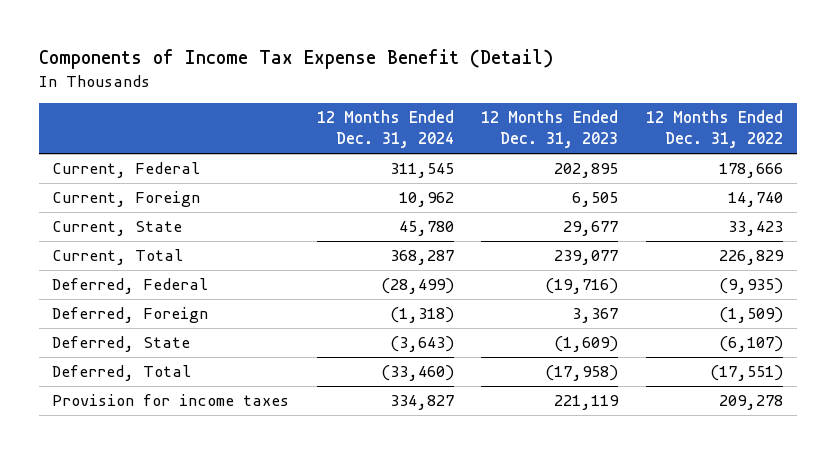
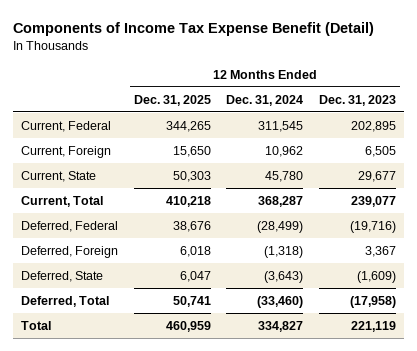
- | 12 Months Ended Dec. 31, 2024 | 12 Months Ended Dec. 31, 2023 | 12 Months Ended Dec. 31, 2022
+ | 12 Months Ended Dec. 31, 2025 | 12 Months Ended Dec. 31, 2024 | 12 Months Ended Dec. 31, 2023
- Provision for income taxes | 334,827 | 221,119 | 209,278
+ Total | 460,959 | 334,827 | 221,119

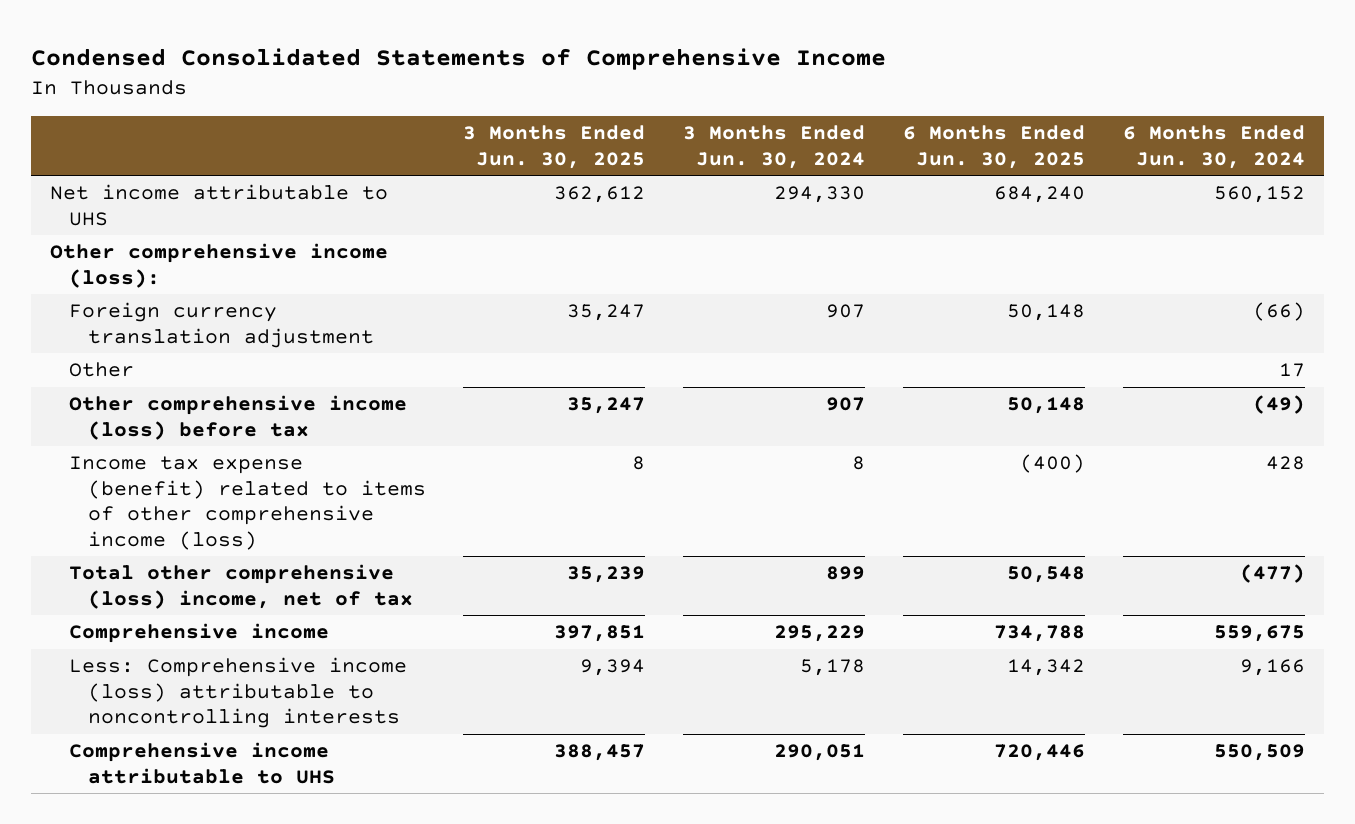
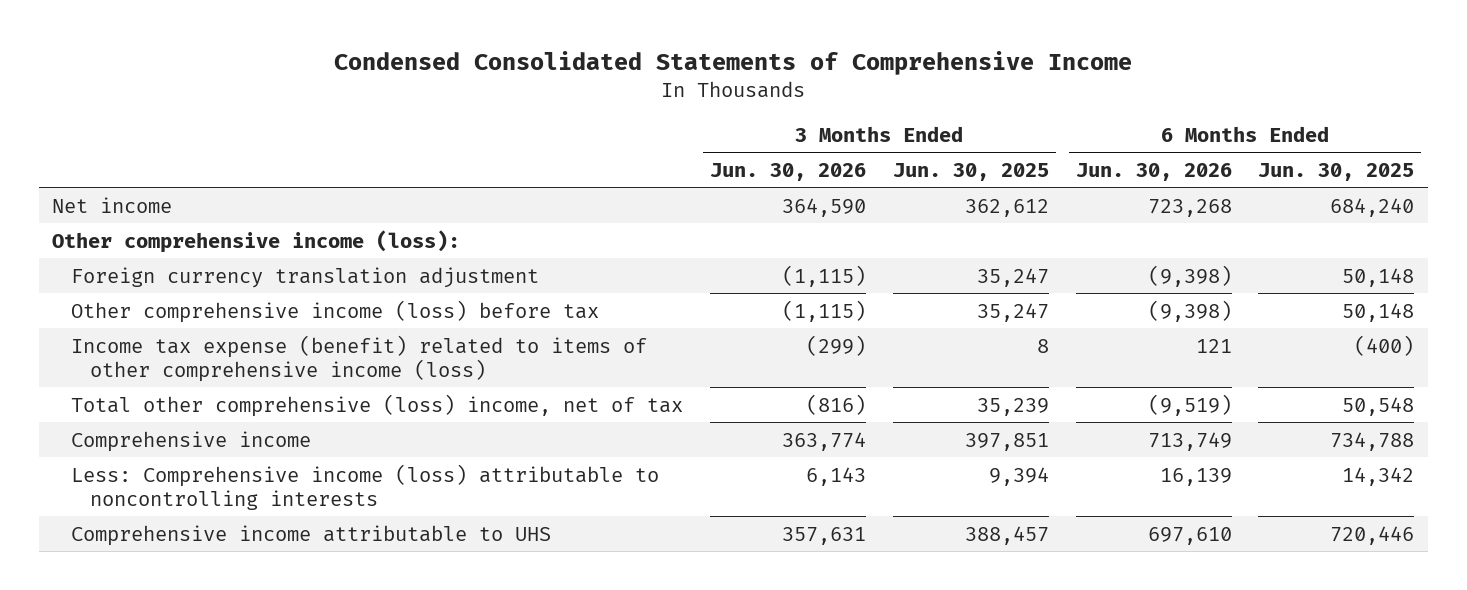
- | 3 Months Ended Jun. 30, 2025 | 3 Months Ended Jun. 30, 2024 | 6 Months Ended Jun. 30, 2025 | 6 Months Ended Jun. 30, 2024
+ | 3 Months Ended Jun. 30, 2026 | 3 Months Ended Jun. 30, 2025 | 6 Months Ended Jun. 30, 2026 | 6 Months Ended Jun. 30, 2025
- Net income attributable to UHS | 362,612 | 294,330 | 684,240 | 560,152
+ Net income | 364,590 | 362,612 | 723,268 | 684,240
- Other | | | | 17

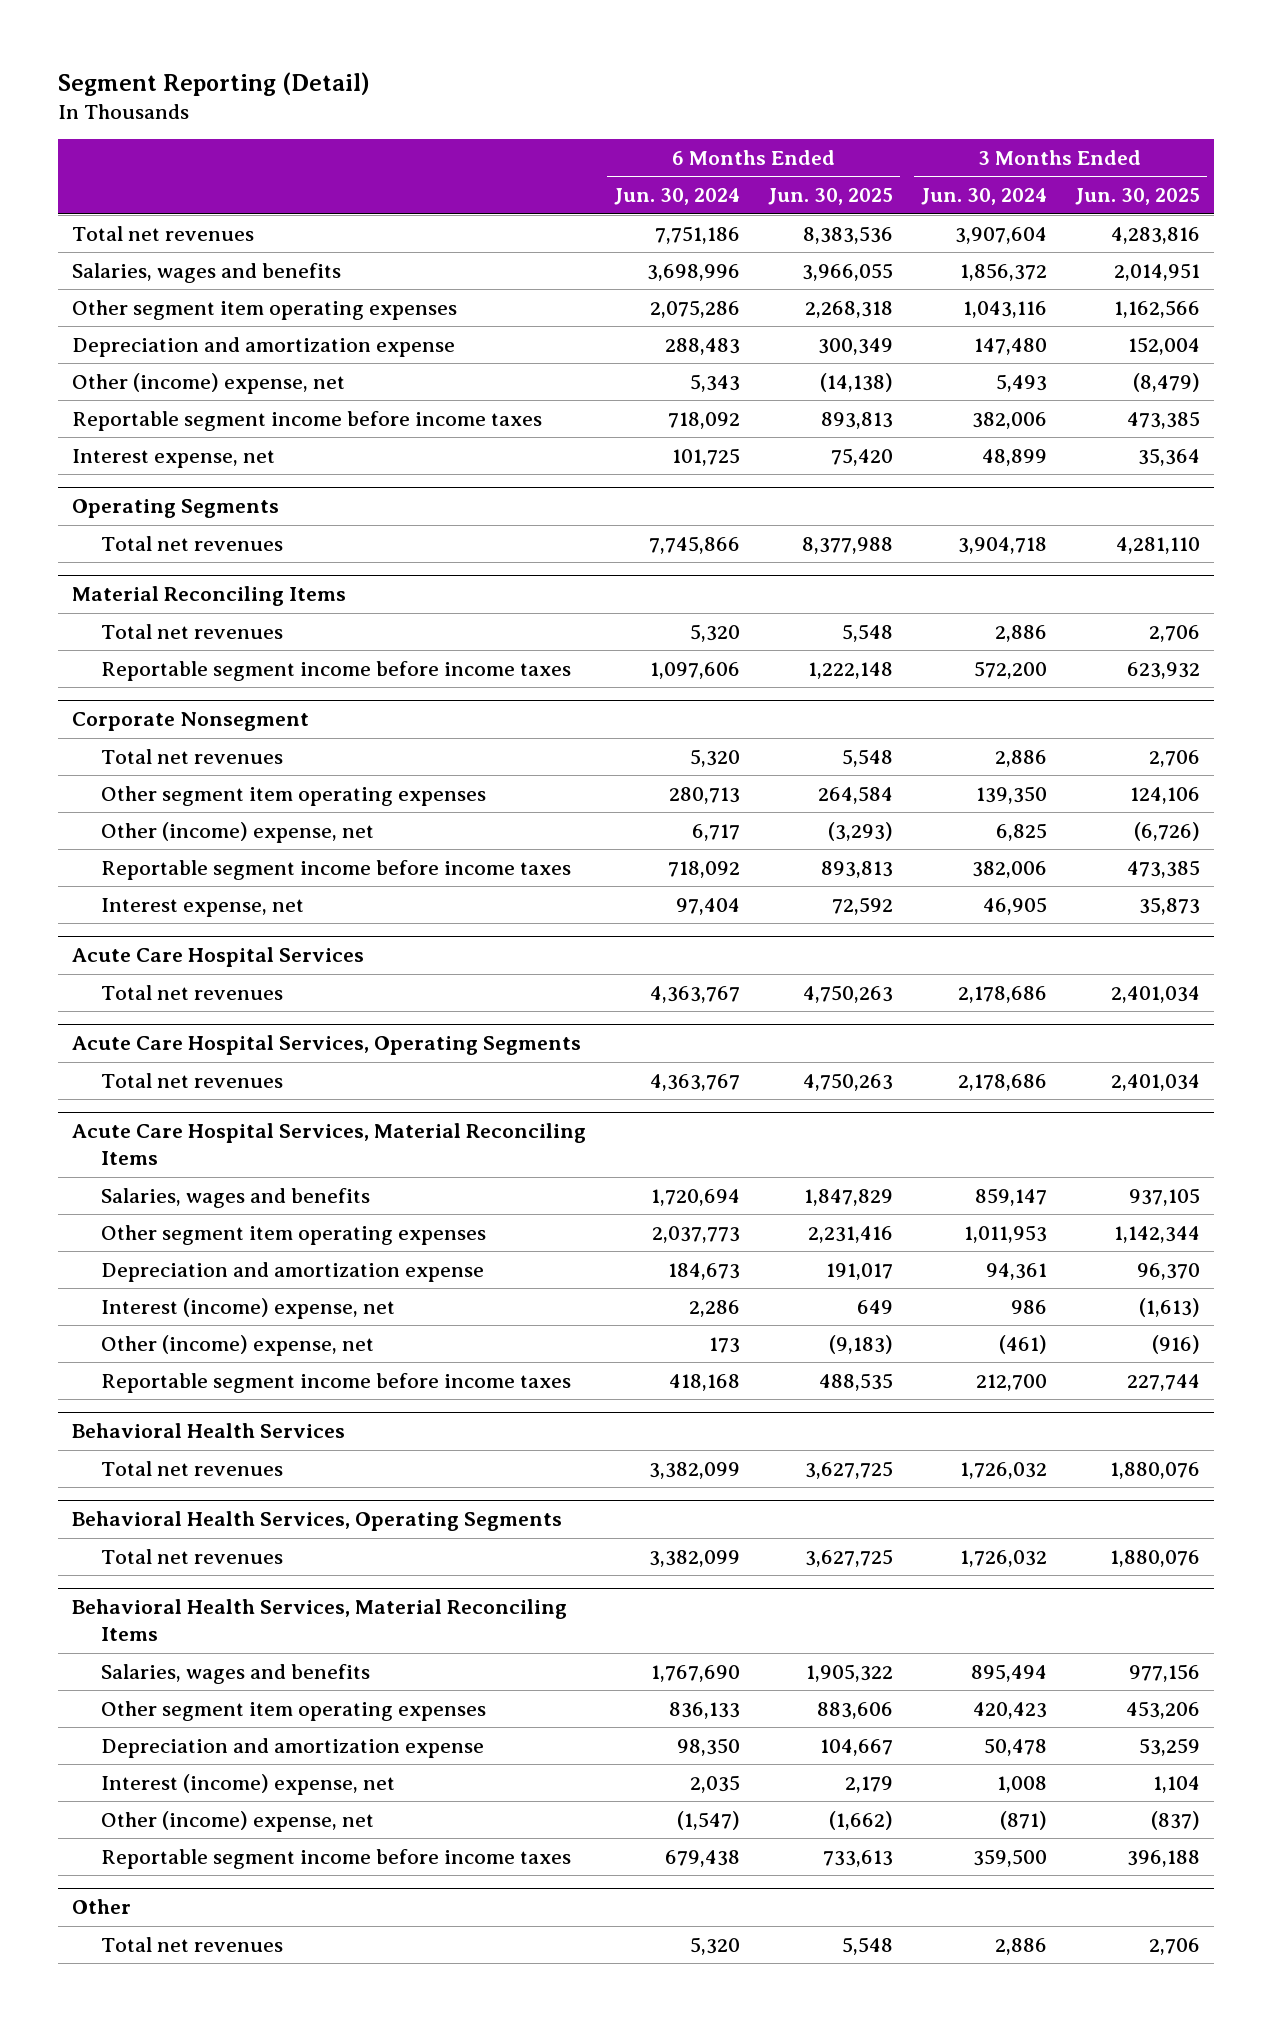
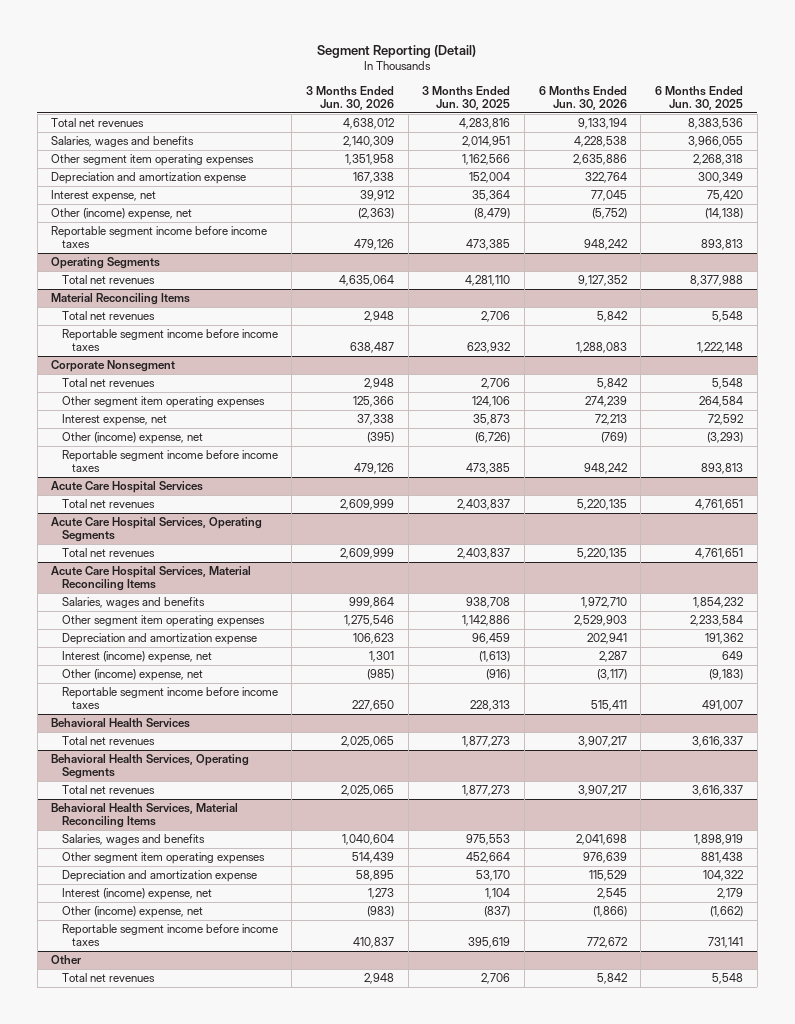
- | 6 Months Ended Jun. 30, 2024 | 6 Months Ended Jun. 30, 2025 | 3 Months Ended Jun. 30, 2024 | 3 Months Ended Jun. 30, 2025
+ | 3 Months Ended Jun. 30, 2026 | 3 Months Ended Jun. 30, 2025 | 6 Months Ended Jun. 30, 2026 | 6 Months Ended Jun. 30, 2025
moved up: Interest expense, net | 39,912 | 35,364 | 77,045 | 75,420
@ Corporate Nonsegment
moved up: Interest expense, net | 37,338 | 35,873 | 72,213 | 72,592
@ Acute Care Hospital Services
- Total net revenues | 4,363,767 | 4,750,263 | 2,178,686 | 2,401,034
+ Total net revenues | 2,609,999 | 2,403,837 | 5,220,135 | 4,761,651
@ Acute Care Hospital Services, Operating Segments
- Total net revenues | 4,363,767 | 4,750,263 | 2,178,686 | 2,401,034
+ Total net revenues | 2,609,999 | 2,403,837 | 5,220,135 | 4,761,651
@ Acute Care Hospital Services, Material Reconciling Items
- Salaries, wages and benefits | 1,720,694 | 1,847,829 | 859,147 | 937,105
- Other segment item operating expenses | 2,037,773 | 2,231,416 | 1,011,953 | 1,142,344
- Depreciation and amortization expense | 184,673 | 191,017 | 94,361 | 96,370
+ Salaries, wages and benefits | 999,864 | 938,708 | 1,972,710 | 1,854,232
+ Other segment item operating expenses | 1,275,546 | 1,142,886 | 2,529,903 | 2,233,584
+ Depreciation and amortization expense | 106,623 | 96,459 | 202,941 | 191,362
- Reportable segment income before income taxes | 418,168 | 488,535 | 212,700 | 227,744
+ Reportable segment income before income taxes | 227,650 | 228,313 | 515,411 | 491,007
@ Behavioral Health Services
- Total net revenues | 3,382,099 | 3,627,725 | 1,726,032 | 1,880,076
+ Total net revenues | 2,025,065 | 1,877,273 | 3,907,217 | 3,616,337
@ Behavioral Health Services, Operating Segments
- Total net revenues | 3,382,099 | 3,627,725 | 1,726,032 | 1,880,076
+ Total net revenues | 2,025,065 | 1,877,273 | 3,907,217 | 3,616,337
@ Behavioral Health Services, Material Reconciling Items
- Salaries, wages and benefits | 1,767,690 | 1,905,322 | 895,494 | 977,156
- Other segment item operating expenses | 836,133 | 883,606 | 420,423 | 453,206
- Depreciation and amortization expense | 98,350 | 104,667 | 50,478 | 53,259
+ Salaries, wages and benefits | 1,040,604 | 975,553 | 2,041,698 | 1,898,919
+ Other segment item operating expenses | 514,439 | 452,664 | 976,639 | 881,438
+ Depreciation and amortization expense | 58,895 | 53,170 | 115,529 | 104,322
- Reportable segment income before income taxes | 679,438 | 733,613 | 359,500 | 396,188
+ Reportable segment income before income taxes | 410,837 | 395,619 | 772,672 | 731,141

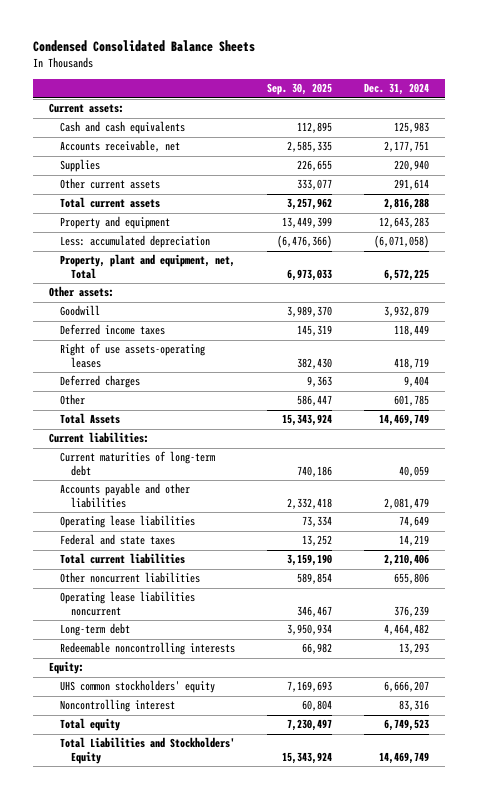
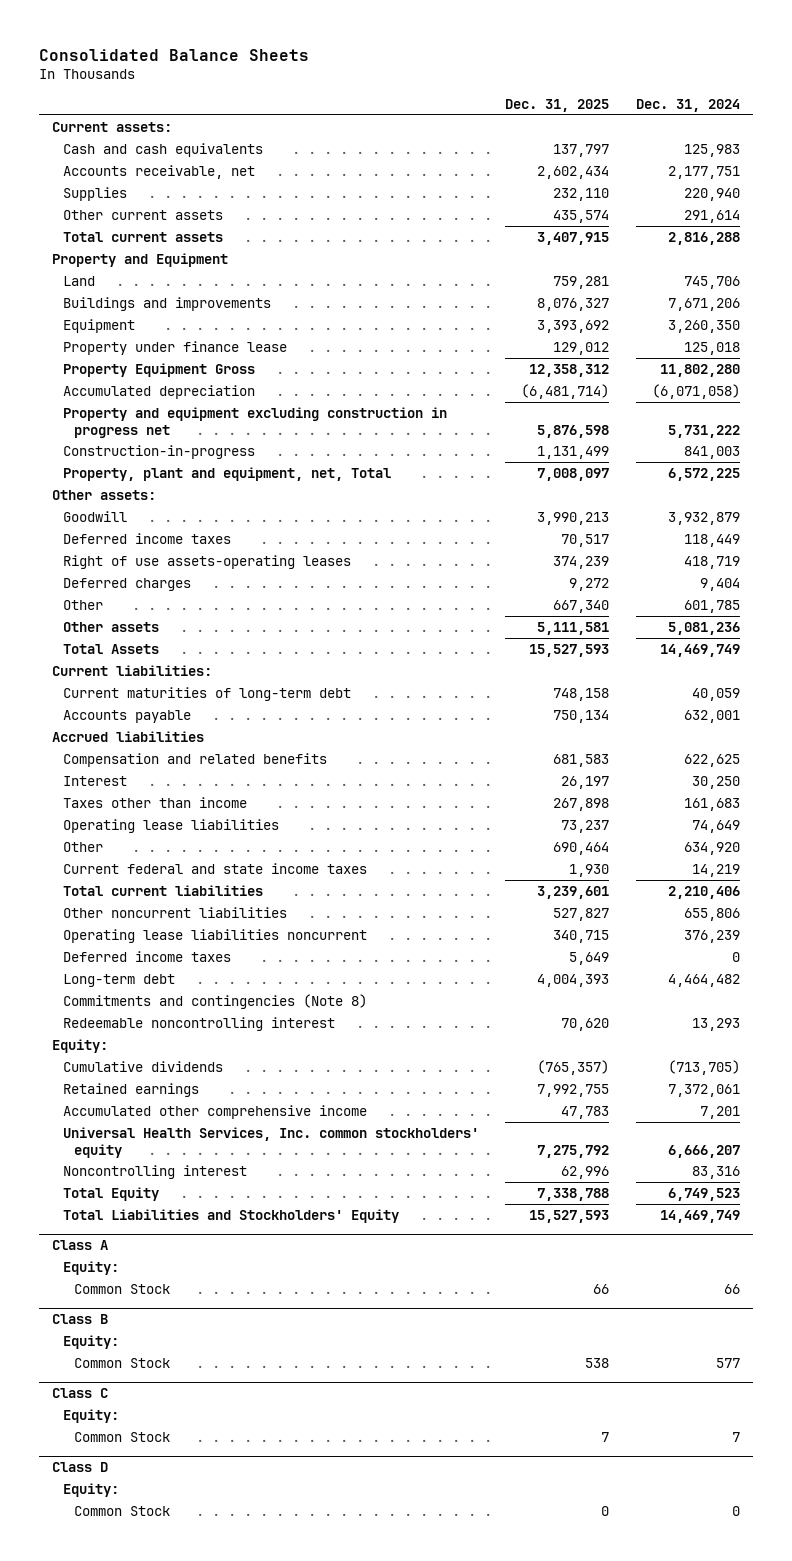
- Condensed Consolidated Balance Sheets
+ Consolidated Balance Sheets
- | Sep. 30, 2025 | Dec. 31, 2024
+ | Dec. 31, 2025 | Dec. 31, 2024
- Property and equipment | 13,449,399 | 12,643,283
- Less: accumulated depreciation | (6,476,366) | (6,071,058)
+ Property and Equipment
+ Land | 759,281 | 745,706
+ Buildings and improvements | 8,076,327 | 7,671,206
+ Equipment | 3,393,692 | 3,260,350
+ Property under finance lease | 129,012 | 125,018
+ Property Equipment Gross | 12,358,312 | 11,802,280
+ Accumulated depreciation | (6,481,714) | (6,071,058)
+ Property and equipment excluding construction in progress net | 5,876,598 | 5,731,222
+ Construction-in-progress | 1,131,499 | 841,003
+ Other assets | 5,111,581 | 5,081,236
- Accounts payable and other liabilities | 2,332,418 | 2,081,479
+ Accounts payable | 750,134 | 632,001
+ Accrued liabilities
+ Compensation and related benefits | 681,583 | 622,625
+ Interest | 26,197 | 30,250
+ Taxes other than income | 267,898 | 161,683
- Federal and state taxes | 13,252 | 14,219
+ Other | 690,464 | 634,920
+ Current federal and state income taxes | 1,930 | 14,219
+ Deferred income taxes | 5,649 | 0
- Redeemable noncontrolling interests | 66,982 | 13,293
+ Commitments and contingencies (Note 8)
+ Redeemable noncontrolling interest | 70,620 | 13,293
- UHS common stockholders' equity | 7,169,693 | 6,666,207
+ Cumulative dividends | (765,357) | (713,705)
+ Retained earnings | 7,992,755 | 7,372,061
+ Accumulated other comprehensive income | 47,783 | 7,201
+ Universal Health Services, Inc. common stockholders' equity | 7,275,792 | 6,666,207
- Total equity | 7,230,497 | 6,749,523
+ Total Equity | 7,338,788 | 6,749,523
+ Class A
+ Equity:
+ Common Stock | 66 | 66
+ Class B
+ Equity:
+ Common Stock | 538 | 577
+ Class C
+ Equity:
+ Common Stock | 7 | 7
+ Class D
+ Equity:
+ Common Stock | 0 | 0

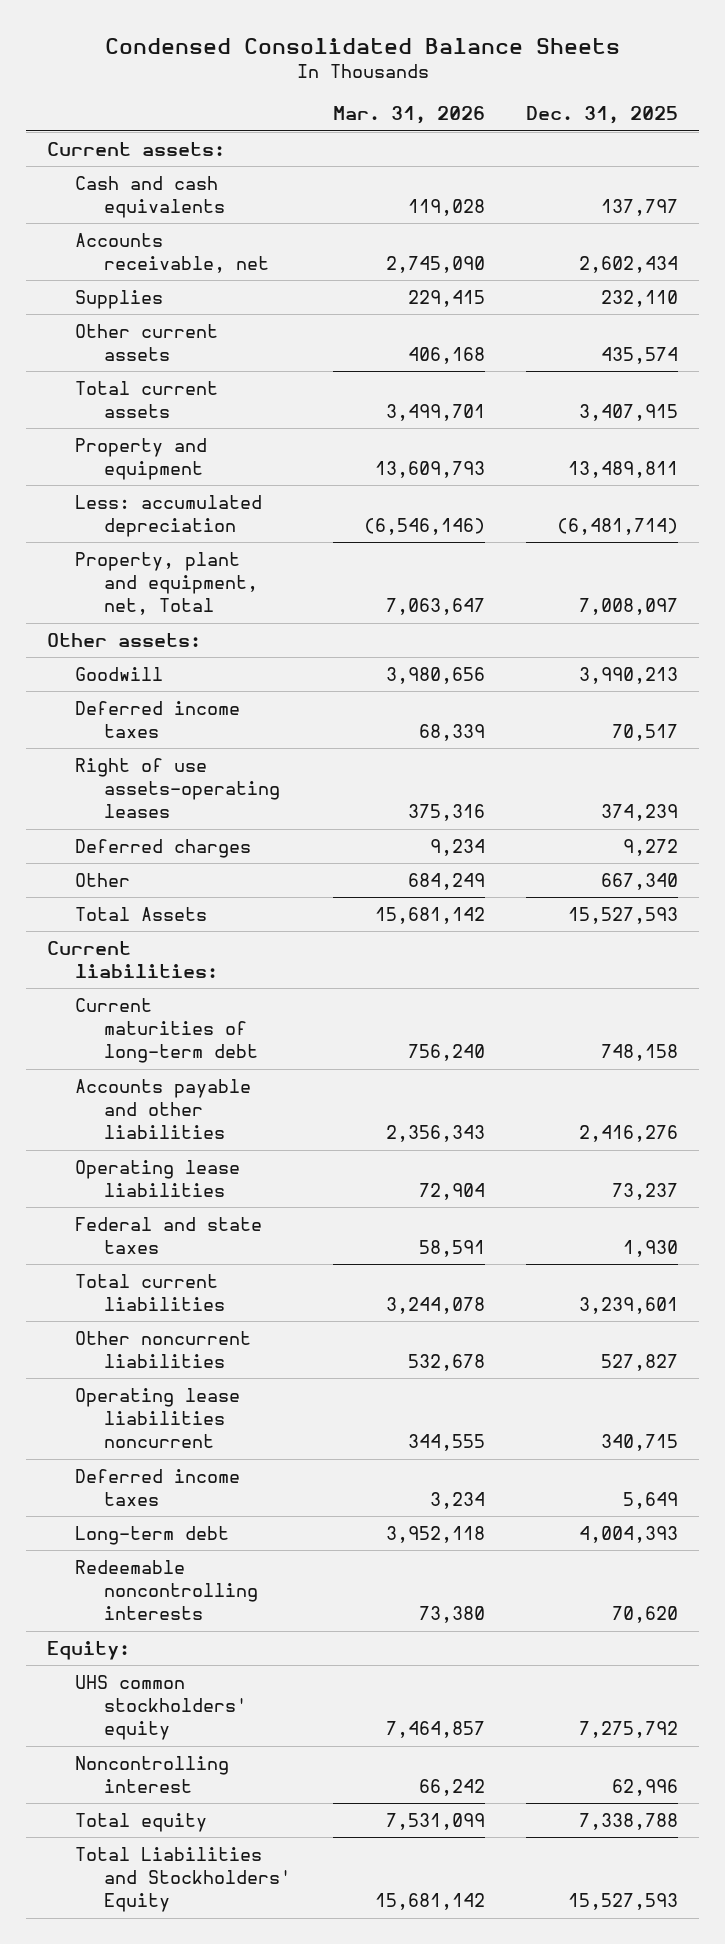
- Consolidated Balance Sheets
+ Condensed Consolidated Balance Sheets
- | Dec. 31, 2025 | Dec. 31, 2024
+ | Mar. 31, 2026 | Dec. 31, 2025
- Property and Equipment
- Land | 759,281 | 745,706
- Buildings and improvements | 8,076,327 | 7,671,206
- Equipment | 3,393,692 | 3,260,350
- Property under finance lease | 129,012 | 125,018
- Property Equipment Gross | 12,358,312 | 11,802,280
- Accumulated depreciation | (6,481,714) | (6,071,058)
- Property and equipment excluding construction in progress net | 5,876,598 | 5,731,222
- Construction-in-progress | 1,131,499 | 841,003
+ Property and equipment | 13,609,793 | 13,489,811
+ Less: accumulated depreciation | (6,546,146) | (6,481,714)
- Other assets | 5,111,581 | 5,081,236
- Accounts payable | 750,134 | 632,001
- Accrued liabilities
- Compensation and related benefits | 681,583 | 622,625
- Interest | 26,197 | 30,250
- Taxes other than income | 267,898 | 161,683
+ Accounts payable and other liabilities | 2,356,343 | 2,416,276
- Other | 690,464 | 634,920
- Current federal and state income taxes | 1,930 | 14,219
+ Federal and state taxes | 58,591 | 1,930
- Commitments and contingencies (Note 8)
- Redeemable noncontrolling interest | 70,620 | 13,293
+ Redeemable noncontrolling interests | 73,380 | 70,620
- Cumulative dividends | (765,357) | (713,705)
- Retained earnings | 7,992,755 | 7,372,061
- Accumulated other comprehensive income | 47,783 | 7,201
- Universal Health Services, Inc. common stockholders' equity | 7,275,792 | 6,666,207
+ UHS common stockholders' equity | 7,464,857 | 7,275,792
- Total Equity | 7,338,788 | 6,749,523
+ Total equity | 7,531,099 | 7,338,788
- Class A
- Equity:
- Common Stock | 66 | 66
- Class B
- Equity:
- Common Stock | 538 | 577
- Class C
- Equity:
- Common Stock | 7 | 7
- Class D
- Equity:
- Common Stock | 0 | 0

